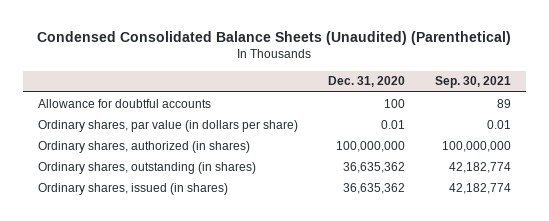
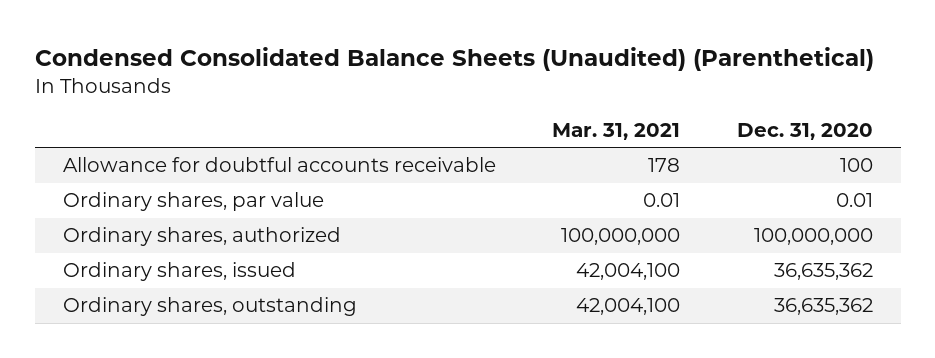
- | Dec. 31, 2020 | Sep. 30, 2021
+ | Mar. 31, 2021 | Dec. 31, 2020
- Allowance for doubtful accounts | 100 | 89
- Ordinary shares, par value (in dollars per share) | 0.01 | 0.01
- Ordinary shares, authorized (in shares) | 100,000,000 | 100,000,000
- Ordinary shares, outstanding (in shares) | 36,635,362 | 42,182,774
- Ordinary shares, issued (in shares) | 36,635,362 | 42,182,774
+ Allowance for doubtful accounts receivable | 178 | 100
+ Ordinary shares, par value | 0.01 | 0.01
+ Ordinary shares, authorized | 100,000,000 | 100,000,000
+ Ordinary shares, issued | 42,004,100 | 36,635,362
+ Ordinary shares, outstanding | 42,004,100 | 36,635,362

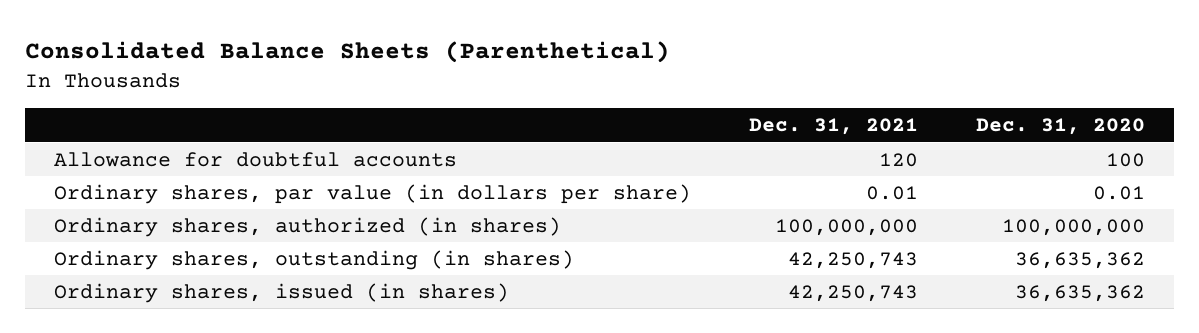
- Condensed Consolidated Balance Sheets (Unaudited) (Parenthetical)
+ Consolidated Balance Sheets (Parenthetical)
- | Mar. 31, 2021 | Dec. 31, 2020
+ | Dec. 31, 2021 | Dec. 31, 2020
- Allowance for doubtful accounts receivable | 178 | 100
- Ordinary shares, par value | 0.01 | 0.01
- Ordinary shares, authorized | 100,000,000 | 100,000,000
- Ordinary shares, issued | 42,004,100 | 36,635,362
- Ordinary shares, outstanding | 42,004,100 | 36,635,362
+ Allowance for doubtful accounts | 120 | 100
+ Ordinary shares, par value (in dollars per share) | 0.01 | 0.01
+ Ordinary shares, authorized (in shares) | 100,000,000 | 100,000,000
+ Ordinary shares, outstanding (in shares) | 42,250,743 | 36,635,362
+ Ordinary shares, issued (in shares) | 42,250,743 | 36,635,362

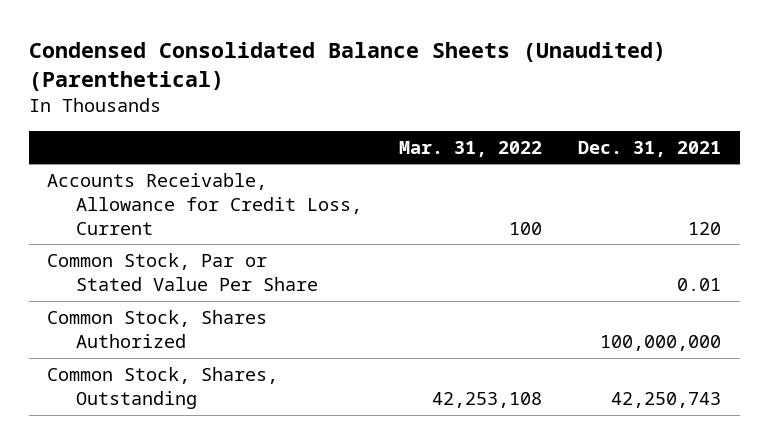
- Consolidated Balance Sheets (Parenthetical)
+ Condensed Consolidated Balance Sheets (Unaudited) (Parenthetical)
- | Dec. 31, 2021 | Dec. 31, 2020
+ | Mar. 31, 2022 | Dec. 31, 2021
- Allowance for doubtful accounts | 120 | 100
- Ordinary shares, par value (in dollars per share) | 0.01 | 0.01
- Ordinary shares, authorized (in shares) | 100,000,000 | 100,000,000
- Ordinary shares, outstanding (in shares) | 42,250,743 | 36,635,362
- Ordinary shares, issued (in shares) | 42,250,743 | 36,635,362
+ Accounts Receivable, Allowance for Credit Loss, Current | 100 | 120
+ Common Stock, Par or Stated Value Per Share | | 0.01
+ Common Stock, Shares Authorized | | 100,000,000
+ Common Stock, Shares, Outstanding | 42,253,108 | 42,250,743

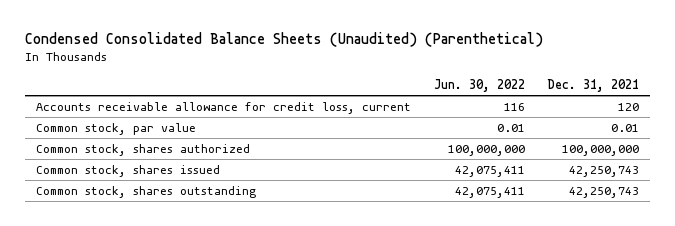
- | Mar. 31, 2022 | Dec. 31, 2021
+ | Jun. 30, 2022 | Dec. 31, 2021
- Accounts Receivable, Allowance for Credit Loss, Current | 100 | 120
- Common Stock, Par or Stated Value Per Share | | 0.01
- Common Stock, Shares Authorized | | 100,000,000
- Common Stock, Shares, Outstanding | 42,253,108 | 42,250,743
+ Accounts receivable allowance for credit loss, current | 116 | 120
+ Common stock, par value | 0.01 | 0.01
+ Common stock, shares authorized | 100,000,000 | 100,000,000
+ Common stock, shares issued | 42,075,411 | 42,250,743
+ Common stock, shares outstanding | 42,075,411 | 42,250,743

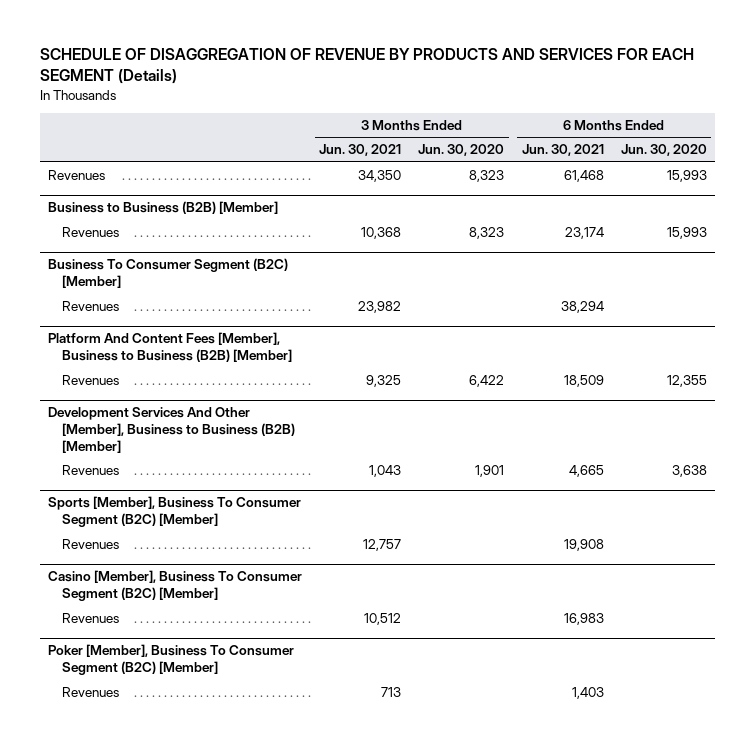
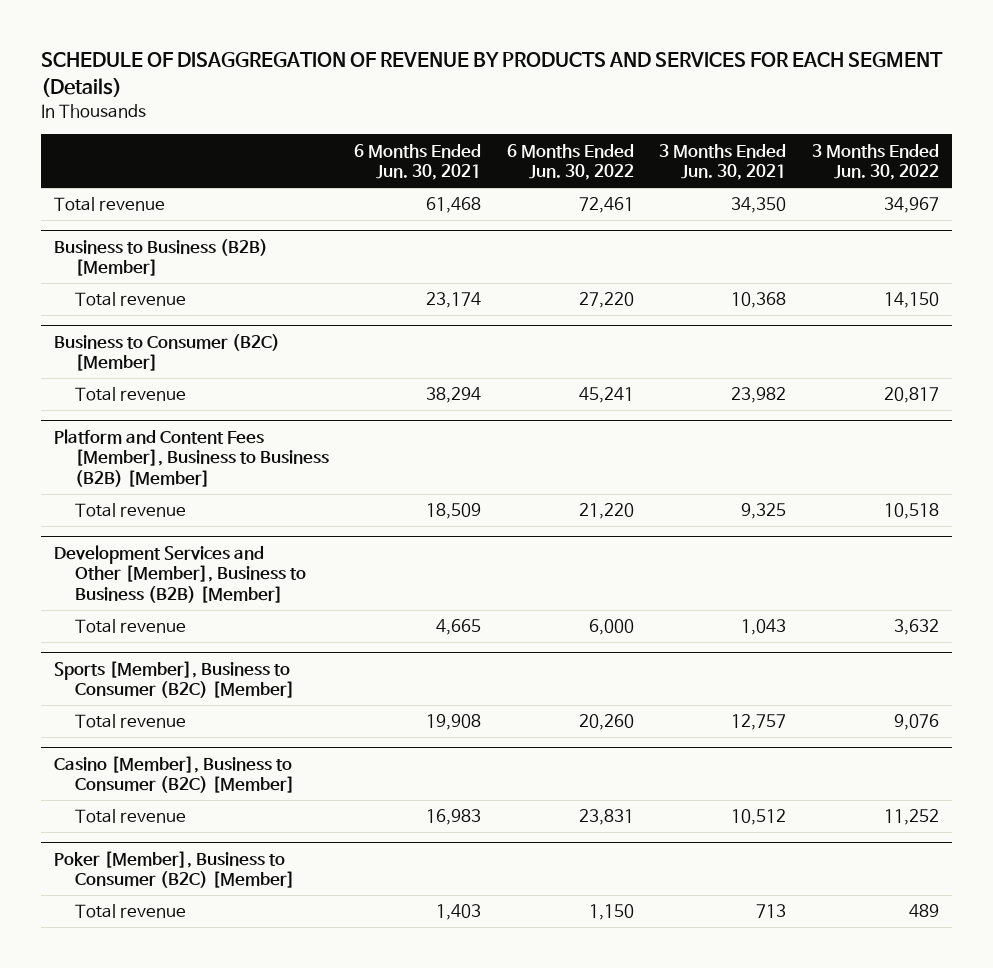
- | 3 Months Ended Jun. 30, 2021 | 3 Months Ended Jun. 30, 2020 | 6 Months Ended Jun. 30, 2021 | 6 Months Ended Jun. 30, 2020
+ | 6 Months Ended Jun. 30, 2021 | 6 Months Ended Jun. 30, 2022 | 3 Months Ended Jun. 30, 2021 | 3 Months Ended Jun. 30, 2022
- Revenues | 34,350 | 8,323 | 61,468 | 15,993
+ Total revenue | 61,468 | 72,461 | 34,350 | 34,967
@ Business to Business (B2B) [Member]
- Revenues | 10,368 | 8,323 | 23,174 | 15,993
- Business To Consumer Segment (B2C) [Member]
- Revenues | 23,982 | | 38,294 |
- Platform And Content Fees [Member], Business to Business (B2B) [Member]
- Revenues | 9,325 | 6,422 | 18,509 | 12,355
- Development Services And Other [Member], Business to Business (B2B) [Member]
- Revenues | 1,043 | 1,901 | 4,665 | 3,638
- Sports [Member], Business To Consumer Segment (B2C) [Member]
- Revenues | 12,757 | | 19,908 |
- Casino [Member], Business To Consumer Segment (B2C) [Member]
- Revenues | 10,512 | | 16,983 |
- Poker [Member], Business To Consumer Segment (B2C) [Member]
- Revenues | 713 | | 1,403 |
@ Business to Business (B2B) [Member]
+ Total revenue | 23,174 | 27,220 | 10,368 | 14,150
+ Business to Consumer (B2C) [Member]
+ Total revenue | 38,294 | 45,241 | 23,982 | 20,817
+ Platform and Content Fees [Member], Business to Business (B2B) [Member]
+ Total revenue | 18,509 | 21,220 | 9,325 | 10,518
+ Development Services and Other [Member], Business to Business (B2B) [Member]
+ Total revenue | 4,665 | 6,000 | 1,043 | 3,632
+ Sports [Member], Business to Consumer (B2C) [Member]
+ Total revenue | 19,908 | 20,260 | 12,757 | 9,076
+ Casino [Member], Business to Consumer (B2C) [Member]
+ Total revenue | 16,983 | 23,831 | 10,512 | 11,252
+ Poker [Member], Business to Consumer (B2C) [Member]
+ Total revenue | 1,403 | 1,150 | 713 | 489

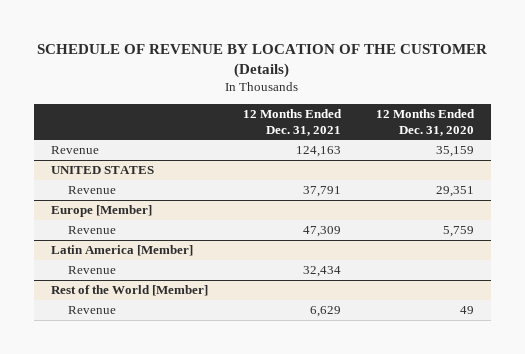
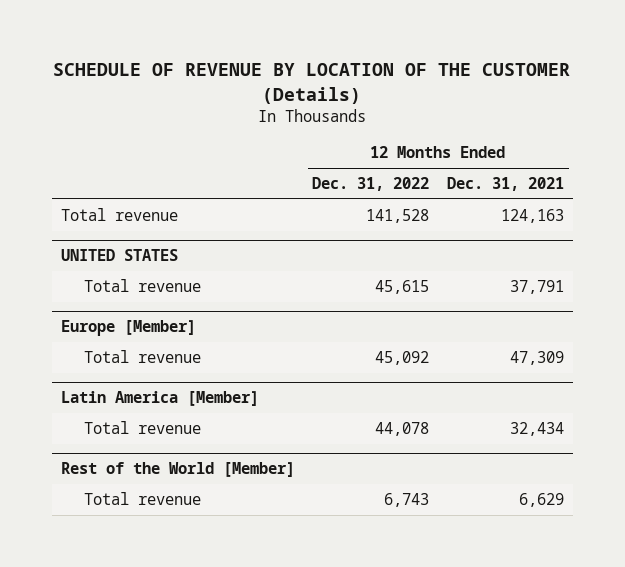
- | 12 Months Ended Dec. 31, 2021 | 12 Months Ended Dec. 31, 2020
+ | 12 Months Ended Dec. 31, 2022 | 12 Months Ended Dec. 31, 2021
- Revenue | 124,163 | 35,159
+ Total revenue | 141,528 | 124,163
@ UNITED STATES
- Revenue | 37,791 | 29,351
+ Total revenue | 45,615 | 37,791
@ Europe [Member]
- Revenue | 47,309 | 5,759
+ Total revenue | 45,092 | 47,309
@ Latin America [Member]
- Revenue | 32,434 |
+ Total revenue | 44,078 | 32,434
@ Rest of the World [Member]
- Revenue | 6,629 | 49
+ Total revenue | 6,743 | 6,629

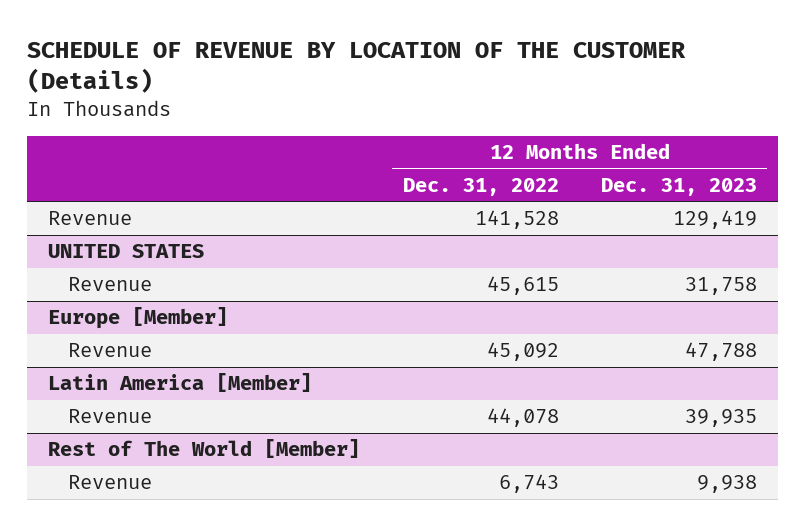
- | 12 Months Ended Dec. 31, 2022 | 12 Months Ended Dec. 31, 2021
+ | 12 Months Ended Dec. 31, 2022 | 12 Months Ended Dec. 31, 2023
- Total revenue | 141,528 | 124,163
+ Revenue | 141,528 | 129,419
@ UNITED STATES
- Total revenue | 45,615 | 37,791
+ Revenue | 45,615 | 31,758
@ Europe [Member]
- Total revenue | 45,092 | 47,309
+ Revenue | 45,092 | 47,788
@ Latin America [Member]
- Total revenue | 44,078 | 32,434
- Rest of the World [Member]
- Total revenue | 6,743 | 6,629
@ Latin America [Member]
+ Revenue | 44,078 | 39,935
+ Rest of The World [Member]
+ Revenue | 6,743 | 9,938

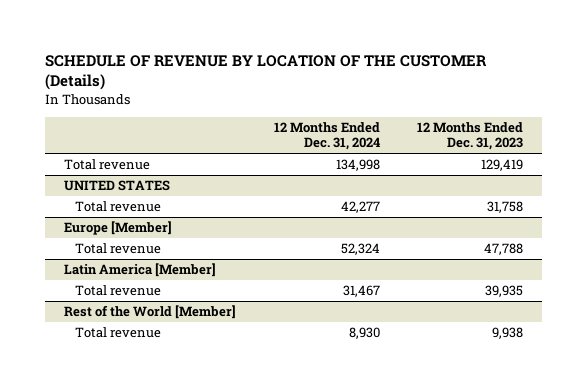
- | 12 Months Ended Dec. 31, 2022 | 12 Months Ended Dec. 31, 2023
+ | 12 Months Ended Dec. 31, 2024 | 12 Months Ended Dec. 31, 2023
- Revenue | 141,528 | 129,419
+ Total revenue | 134,998 | 129,419
@ UNITED STATES
- Revenue | 45,615 | 31,758
+ Total revenue | 42,277 | 31,758
@ Europe [Member]
- Revenue | 45,092 | 47,788
+ Total revenue | 52,324 | 47,788
@ Latin America [Member]
- Revenue | 44,078 | 39,935
- Rest of The World [Member]
- Revenue | 6,743 | 9,938
@ Latin America [Member]
+ Total revenue | 31,467 | 39,935
+ Rest of the World [Member]
+ Total revenue | 8,930 | 9,938

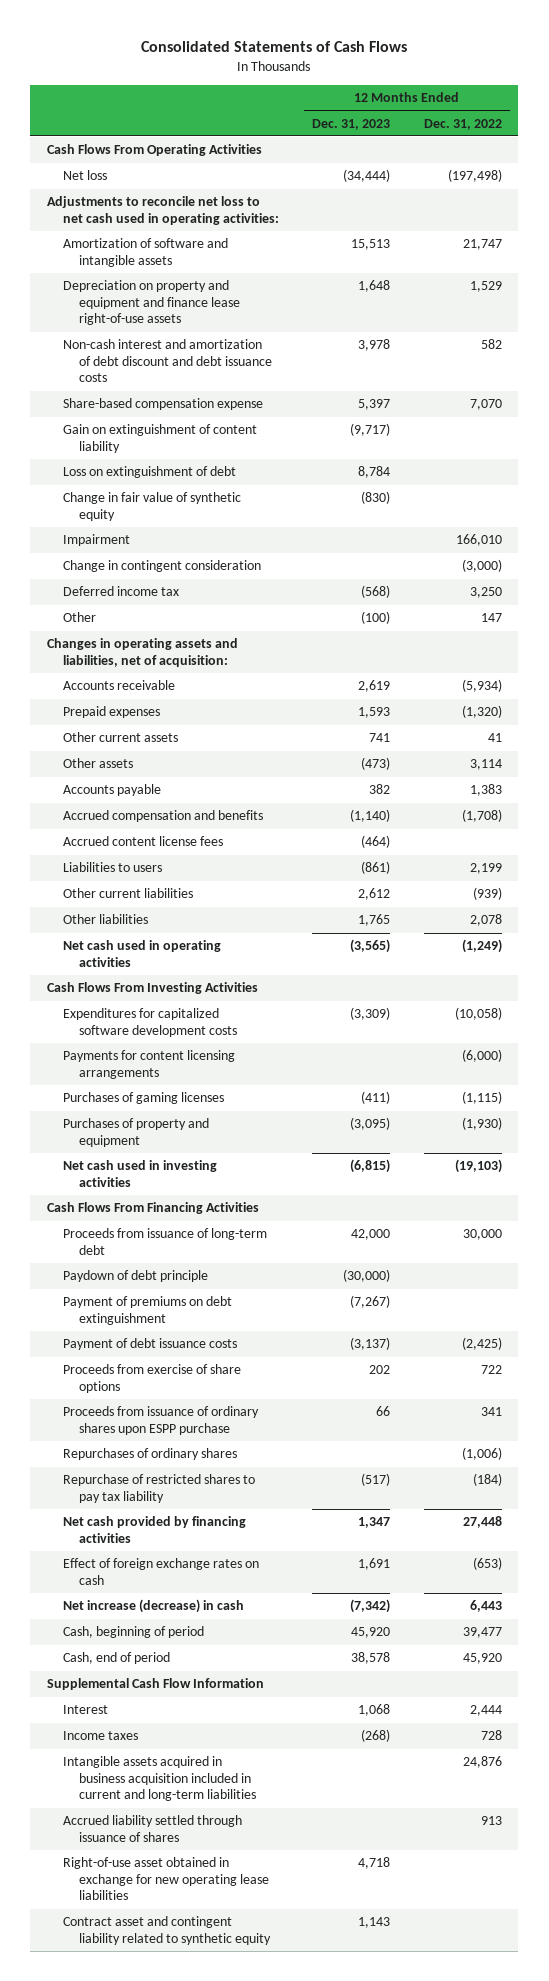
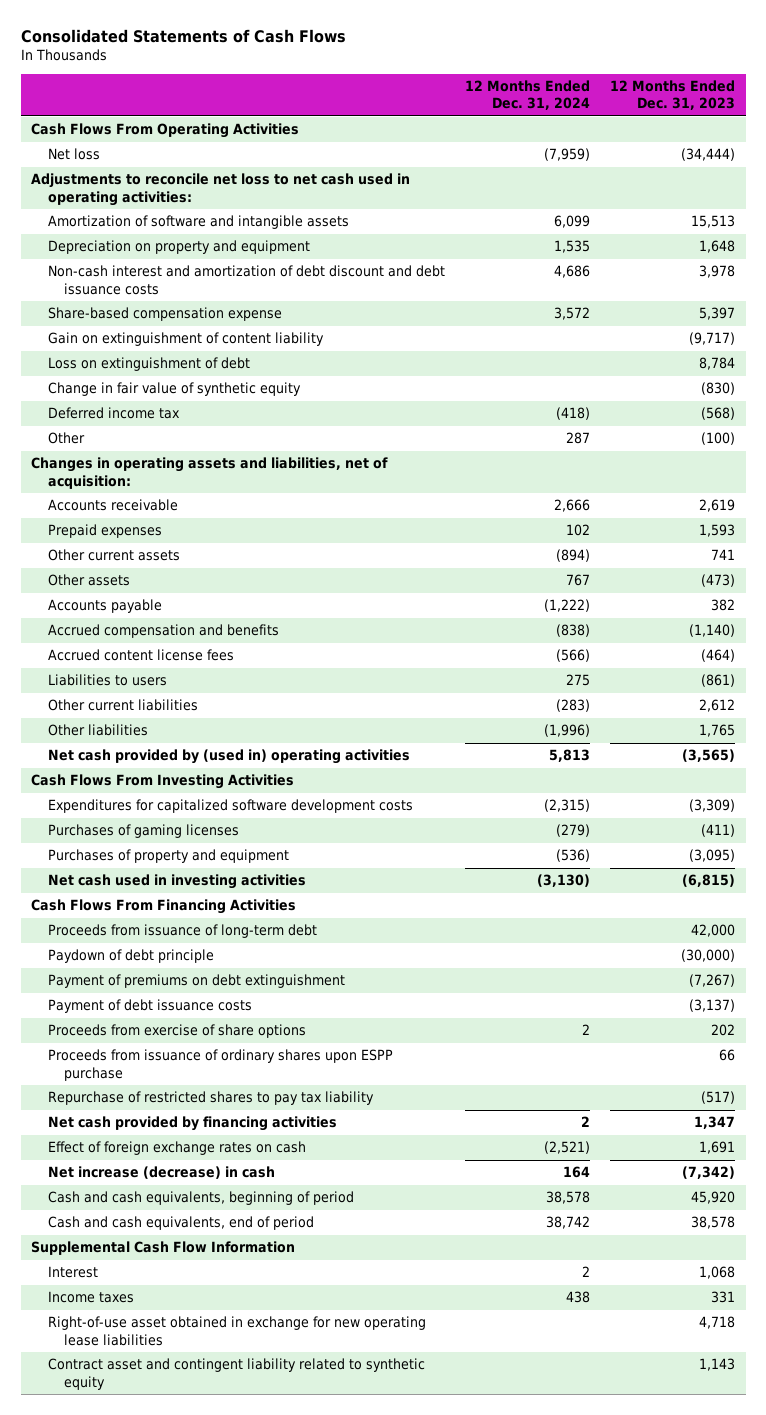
- | 12 Months Ended Dec. 31, 2023 | 12 Months Ended Dec. 31, 2022
+ | 12 Months Ended Dec. 31, 2024 | 12 Months Ended Dec. 31, 2023
- Depreciation on property and equipment and finance lease right-of-use assets | 1,648 | 1,529
+ Depreciation on property and equipment | 1,535 | 1,648
- Impairment | | 166,010
- Change in contingent consideration | | (3,000)
- Net cash used in operating activities | (3,565) | (1,249)
+ Net cash provided by (used in) operating activities | 5,813 | (3,565)
- Payments for content licensing arrangements | | (6,000)
- Repurchases of ordinary shares | | (1,006)
- Cash, beginning of period | 45,920 | 39,477
- Cash, end of period | 38,578 | 45,920
+ Cash and cash equivalents, beginning of period | 38,578 | 45,920
+ Cash and cash equivalents, end of period | 38,742 | 38,578
- Income taxes | (268) | 728
- Intangible assets acquired in business acquisition included in current and long-term liabilities | | 24,876
- Accrued liability settled through issuance of shares | | 913
+ Income taxes | 438 | 331

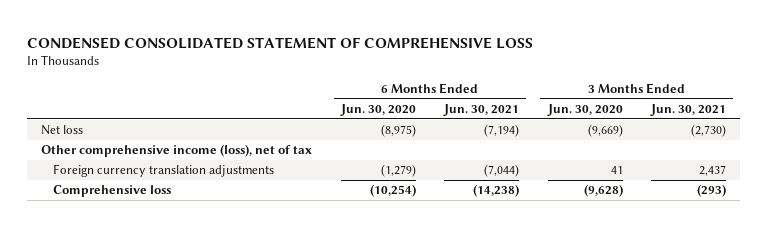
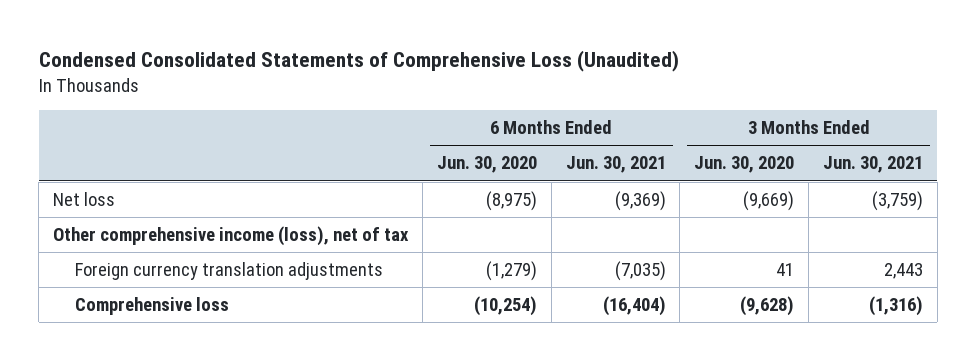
- CONDENSED CONSOLIDATED STATEMENT OF COMPREHENSIVE LOSS
+ Condensed Consolidated Statements of Comprehensive Loss (Unaudited)
- Net loss | (8,975) | (7,194) | (9,669) | (2,730)
+ Net loss | (8,975) | (9,369) | (9,669) | (3,759)
- Foreign currency translation adjustments | (1,279) | (7,044) | 41 | 2,437
- Comprehensive loss | (10,254) | (14,238) | (9,628) | (293)
+ Foreign currency translation adjustments | (1,279) | (7,035) | 41 | 2,443
+ Comprehensive loss | (10,254) | (16,404) | (9,628) | (1,316)

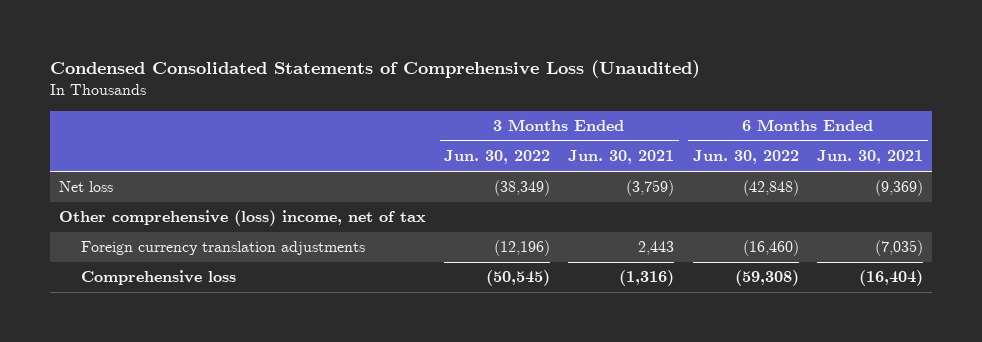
- | 6 Months Ended Jun. 30, 2020 | 6 Months Ended Jun. 30, 2021 | 3 Months Ended Jun. 30, 2020 | 3 Months Ended Jun. 30, 2021
+ | 3 Months Ended Jun. 30, 2022 | 3 Months Ended Jun. 30, 2021 | 6 Months Ended Jun. 30, 2022 | 6 Months Ended Jun. 30, 2021
- Other comprehensive income (loss), net of tax
+ Other comprehensive (loss) income, net of tax

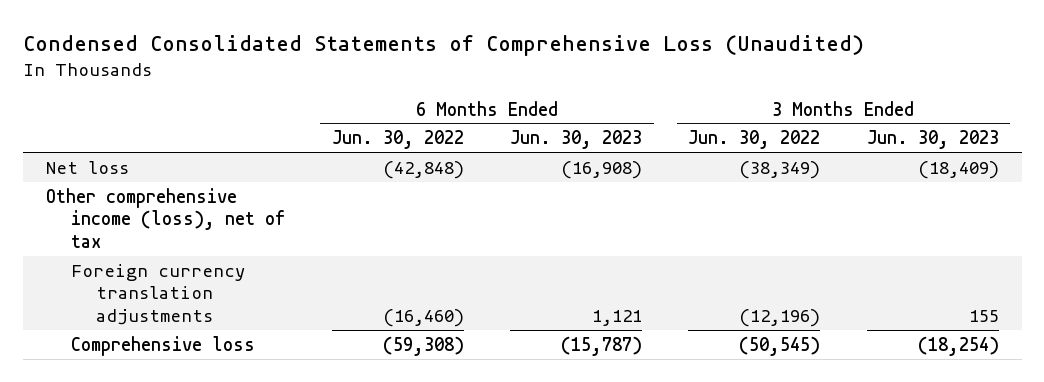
- | 3 Months Ended Jun. 30, 2022 | 3 Months Ended Jun. 30, 2021 | 6 Months Ended Jun. 30, 2022 | 6 Months Ended Jun. 30, 2021
+ | 6 Months Ended Jun. 30, 2022 | 6 Months Ended Jun. 30, 2023 | 3 Months Ended Jun. 30, 2022 | 3 Months Ended Jun. 30, 2023
- Other comprehensive (loss) income, net of tax
+ Other comprehensive income (loss), net of tax

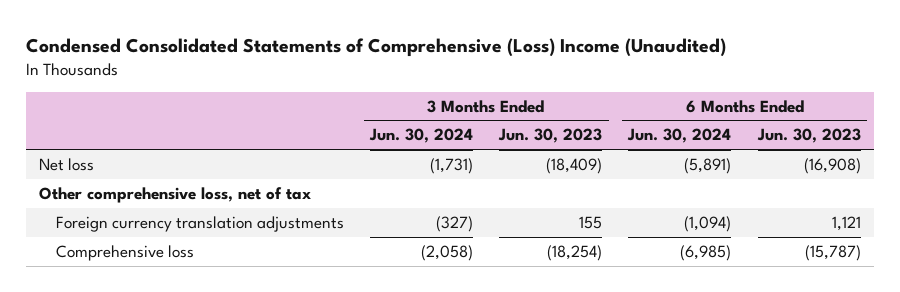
- Condensed Consolidated Statements of Comprehensive Loss (Unaudited)
+ Condensed Consolidated Statements of Comprehensive (Loss) Income (Unaudited)
- | 6 Months Ended Jun. 30, 2022 | 6 Months Ended Jun. 30, 2023 | 3 Months Ended Jun. 30, 2022 | 3 Months Ended Jun. 30, 2023
+ | 3 Months Ended Jun. 30, 2024 | 3 Months Ended Jun. 30, 2023 | 6 Months Ended Jun. 30, 2024 | 6 Months Ended Jun. 30, 2023
- Other comprehensive income (loss), net of tax
+ Other comprehensive loss, net of tax

